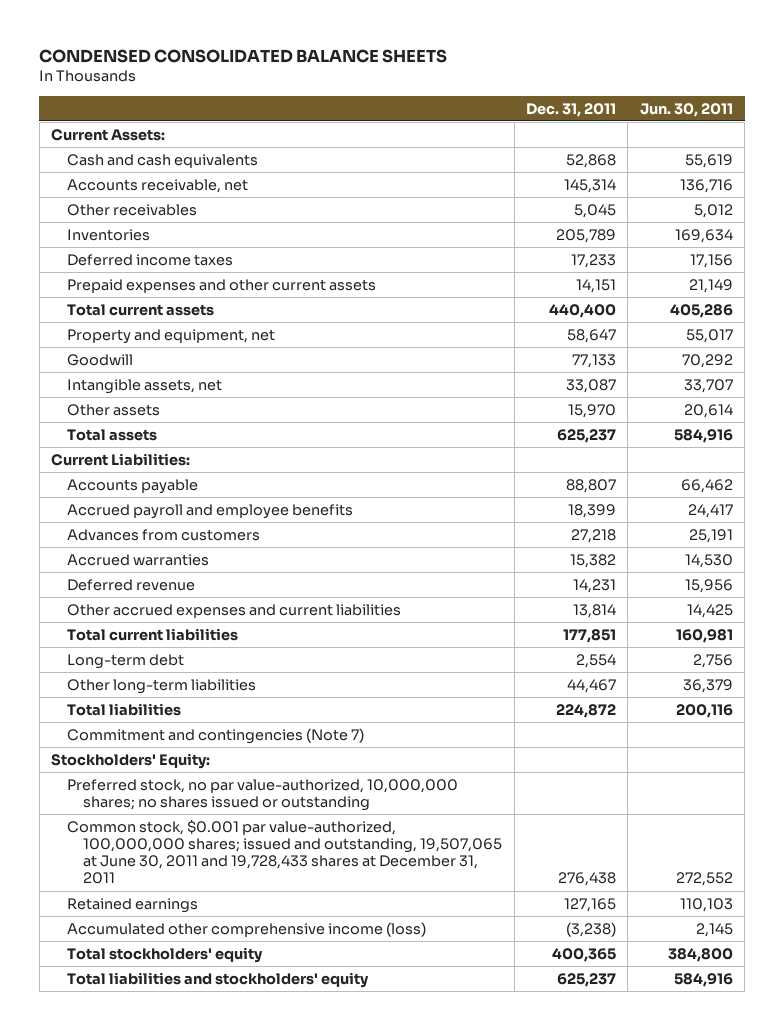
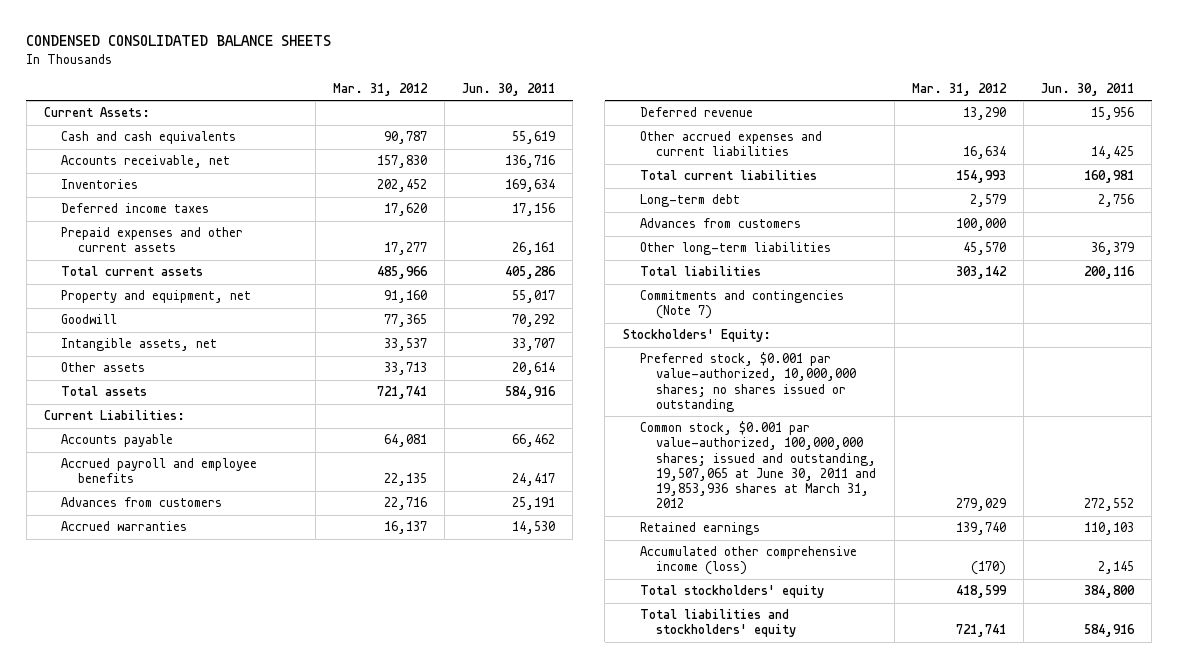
- | Dec. 31, 2011 | Jun. 30, 2011
+ | Mar. 31, 2012 | Jun. 30, 2011
- Other receivables | 5,045 | 5,012
- Prepaid expenses and other current assets | 14,151 | 21,149
+ Prepaid expenses and other current assets | 17,277 | 26,161
+ Advances from customers | 100,000 |
- Commitment and contingencies (Note 7)
+ Commitments and contingencies (Note 7)
- Preferred stock, no par value-authorized, 10,000,000 shares; no shares issued or outstanding
- Common stock, $0.001 par value-authorized, 100,000,000 shares; issued and outstanding, 19,507,065 at June 30, 2011 and 19,728,433 shares at December 31, 2011 | 276,438 | 272,552
+ Preferred stock, $0.001 par value-authorized, 10,000,000 shares; no shares issued or outstanding
+ Common stock, $0.001 par value-authorized, 100,000,000 shares; issued and outstanding, 19,507,065 at June 30, 2011 and 19,853,936 shares at March 31, 2012 | 279,029 | 272,552

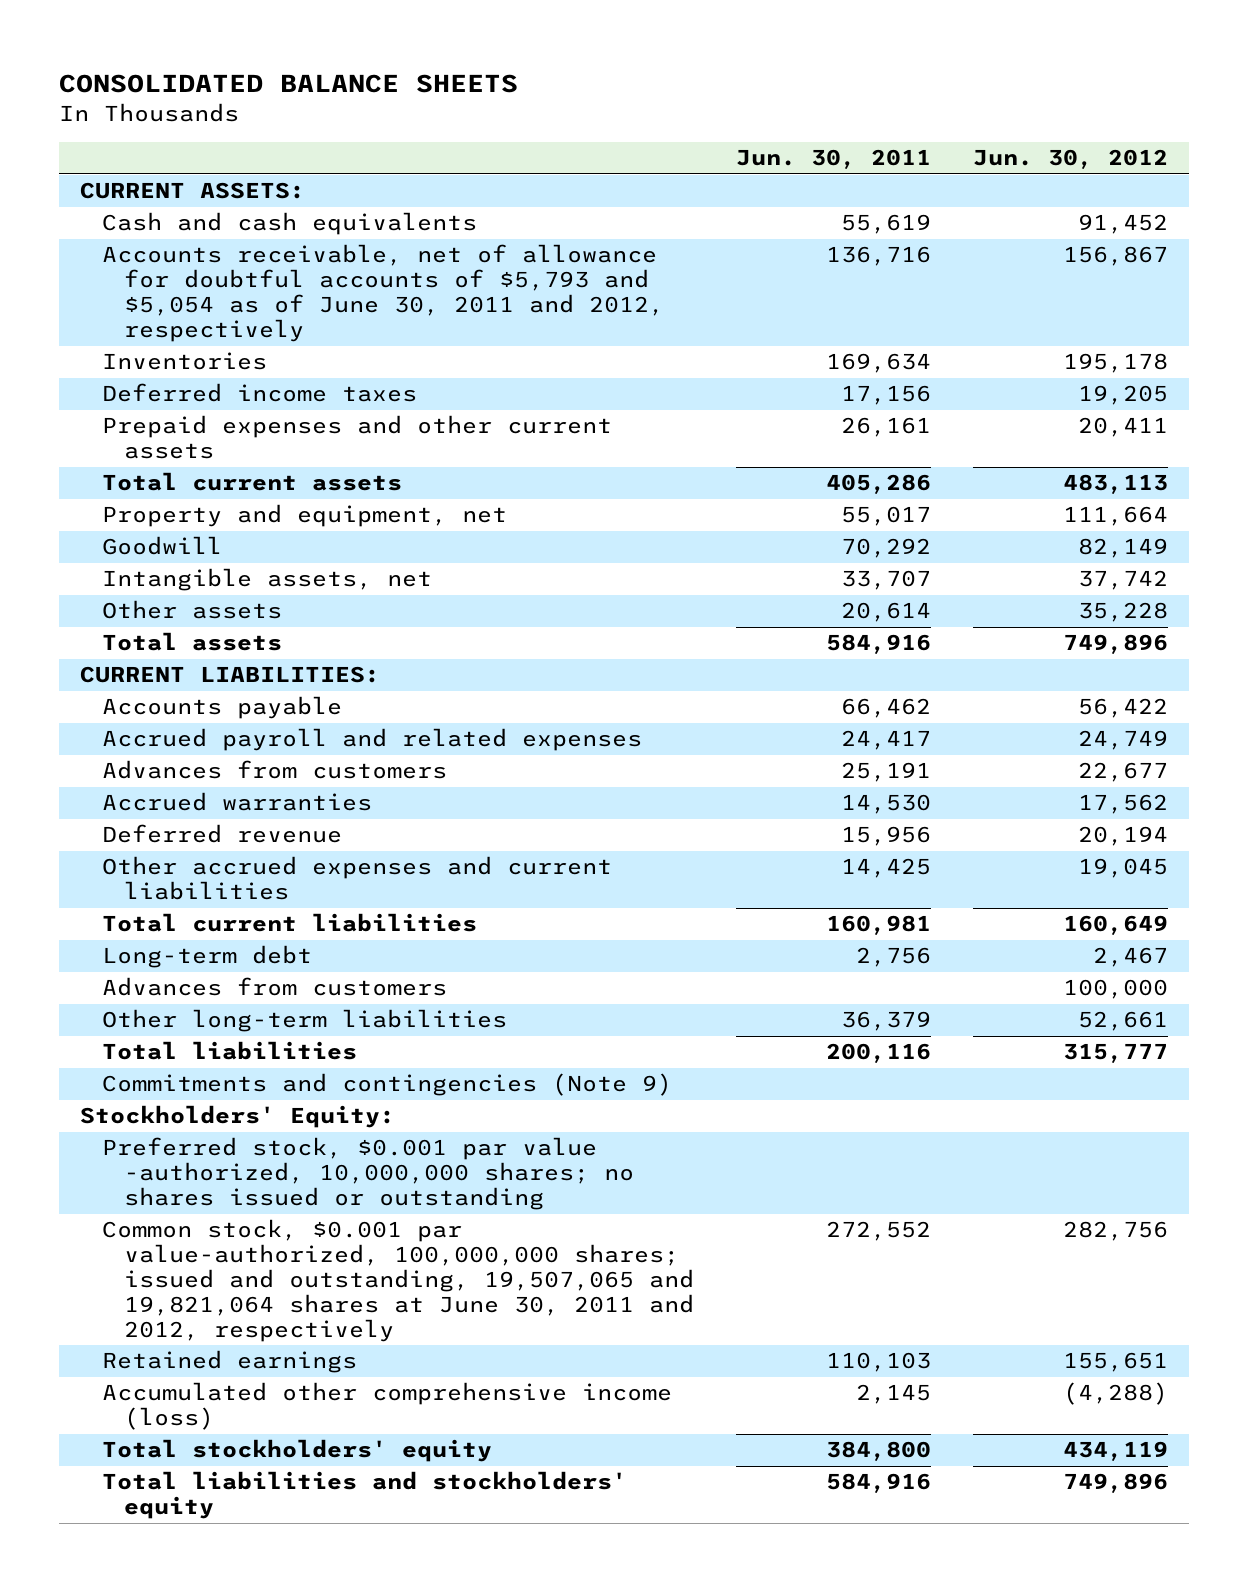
- CONDENSED CONSOLIDATED BALANCE SHEETS
+ CONSOLIDATED BALANCE SHEETS
- | Mar. 31, 2012 | Jun. 30, 2011
+ | Jun. 30, 2011 | Jun. 30, 2012
- Current Assets:
+ CURRENT ASSETS:
- Accounts receivable, net | 157,830 | 136,716
+ Accounts receivable, net of allowance for doubtful accounts of $5,793 and $5,054 as of June 30, 2011 and 2012, respectively | 136,716 | 156,867
- Current Liabilities:
+ CURRENT LIABILITIES:
- Accrued payroll and employee benefits | 22,135 | 24,417
+ Accrued payroll and related expenses | 24,417 | 24,749
- Commitments and contingencies (Note 7)
+ Commitments and contingencies (Note 9)
- Preferred stock, $0.001 par value-authorized, 10,000,000 shares; no shares issued or outstanding
- Common stock, $0.001 par value-authorized, 100,000,000 shares; issued and outstanding, 19,507,065 at June 30, 2011 and 19,853,936 shares at March 31, 2012 | 279,029 | 272,552
+ Preferred stock, $0.001 par value -authorized, 10,000,000 shares; no shares issued or outstanding
+ Common stock, $0.001 par value-authorized, 100,000,000 shares; issued and outstanding, 19,507,065 and 19,821,064 shares at June 30, 2011 and 2012, respectively | 272,552 | 282,756

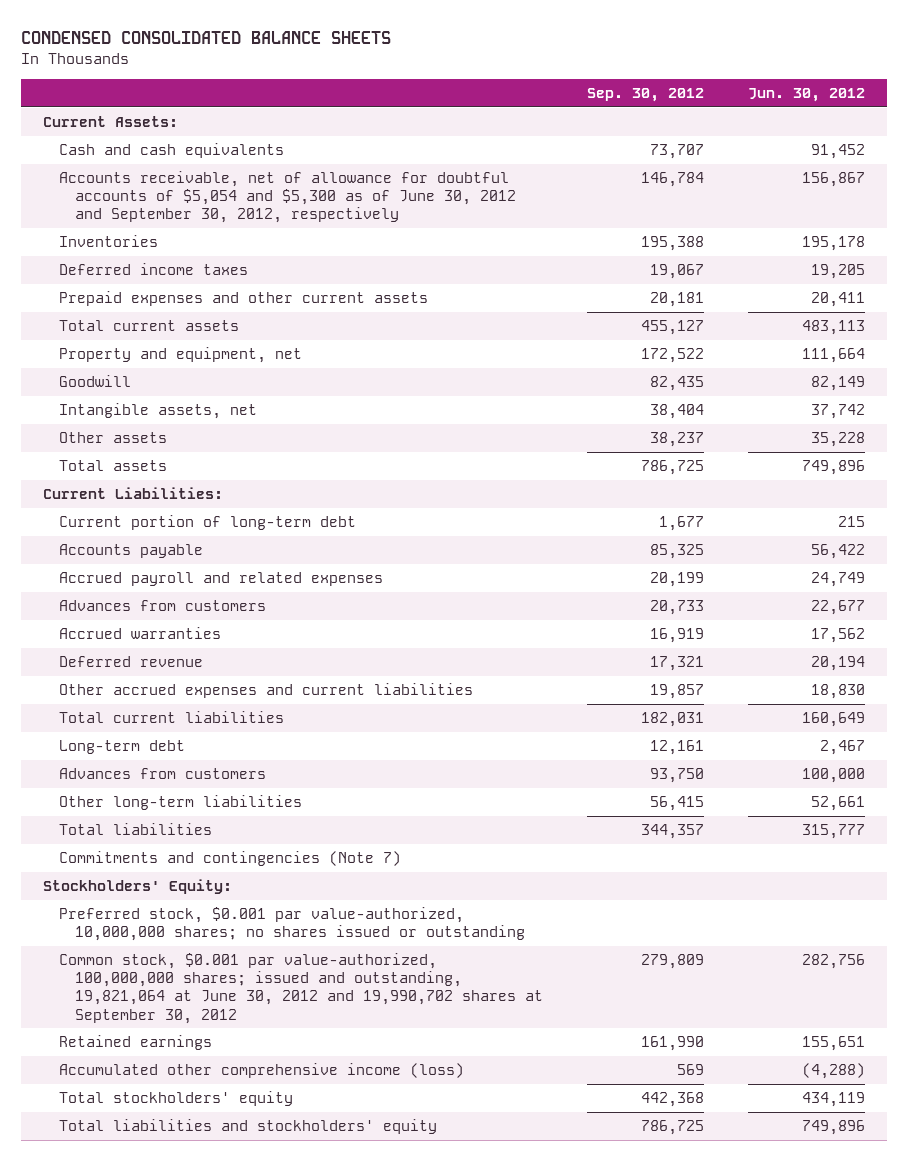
- CONSOLIDATED BALANCE SHEETS
+ CONDENSED CONSOLIDATED BALANCE SHEETS
- | Jun. 30, 2011 | Jun. 30, 2012
+ | Sep. 30, 2012 | Jun. 30, 2012
- CURRENT ASSETS:
+ Current Assets:
- Accounts receivable, net of allowance for doubtful accounts of $5,793 and $5,054 as of June 30, 2011 and 2012, respectively | 136,716 | 156,867
+ Accounts receivable, net of allowance for doubtful accounts of $5,054 and $5,300 as of June 30, 2012 and September 30, 2012, respectively | 146,784 | 156,867
- CURRENT LIABILITIES:
+ Current Liabilities:
+ Current portion of long-term debt | 1,677 | 215
- Other accrued expenses and current liabilities | 14,425 | 19,045
+ Other accrued expenses and current liabilities | 19,857 | 18,830
- Commitments and contingencies (Note 9)
+ Commitments and contingencies (Note 7)
- Preferred stock, $0.001 par value -authorized, 10,000,000 shares; no shares issued or outstanding
- Common stock, $0.001 par value-authorized, 100,000,000 shares; issued and outstanding, 19,507,065 and 19,821,064 shares at June 30, 2011 and 2012, respectively | 272,552 | 282,756
+ Preferred stock, $0.001 par value-authorized, 10,000,000 shares; no shares issued or outstanding
+ Common stock, $0.001 par value-authorized, 100,000,000 shares; issued and outstanding, 19,821,064 at June 30, 2012 and 19,990,702 shares at September 30, 2012 | 279,809 | 282,756

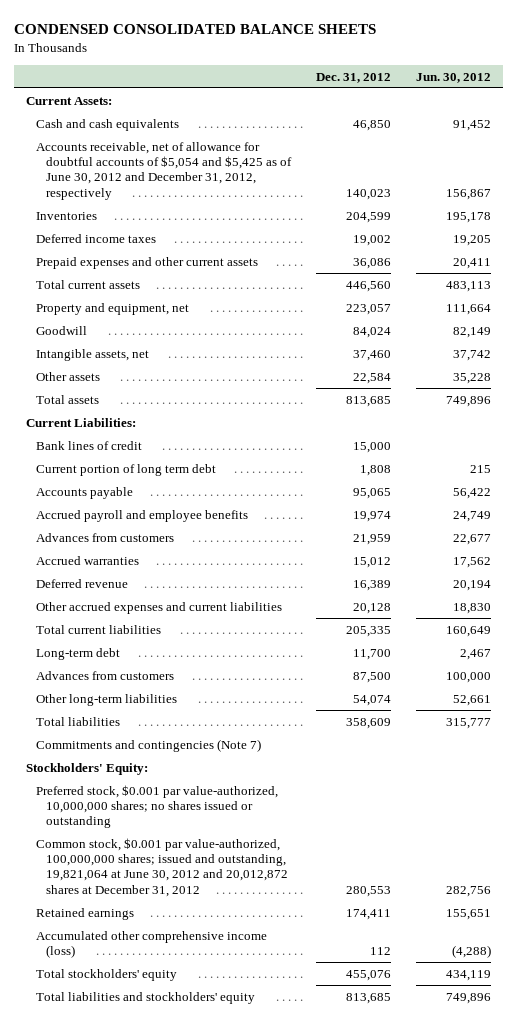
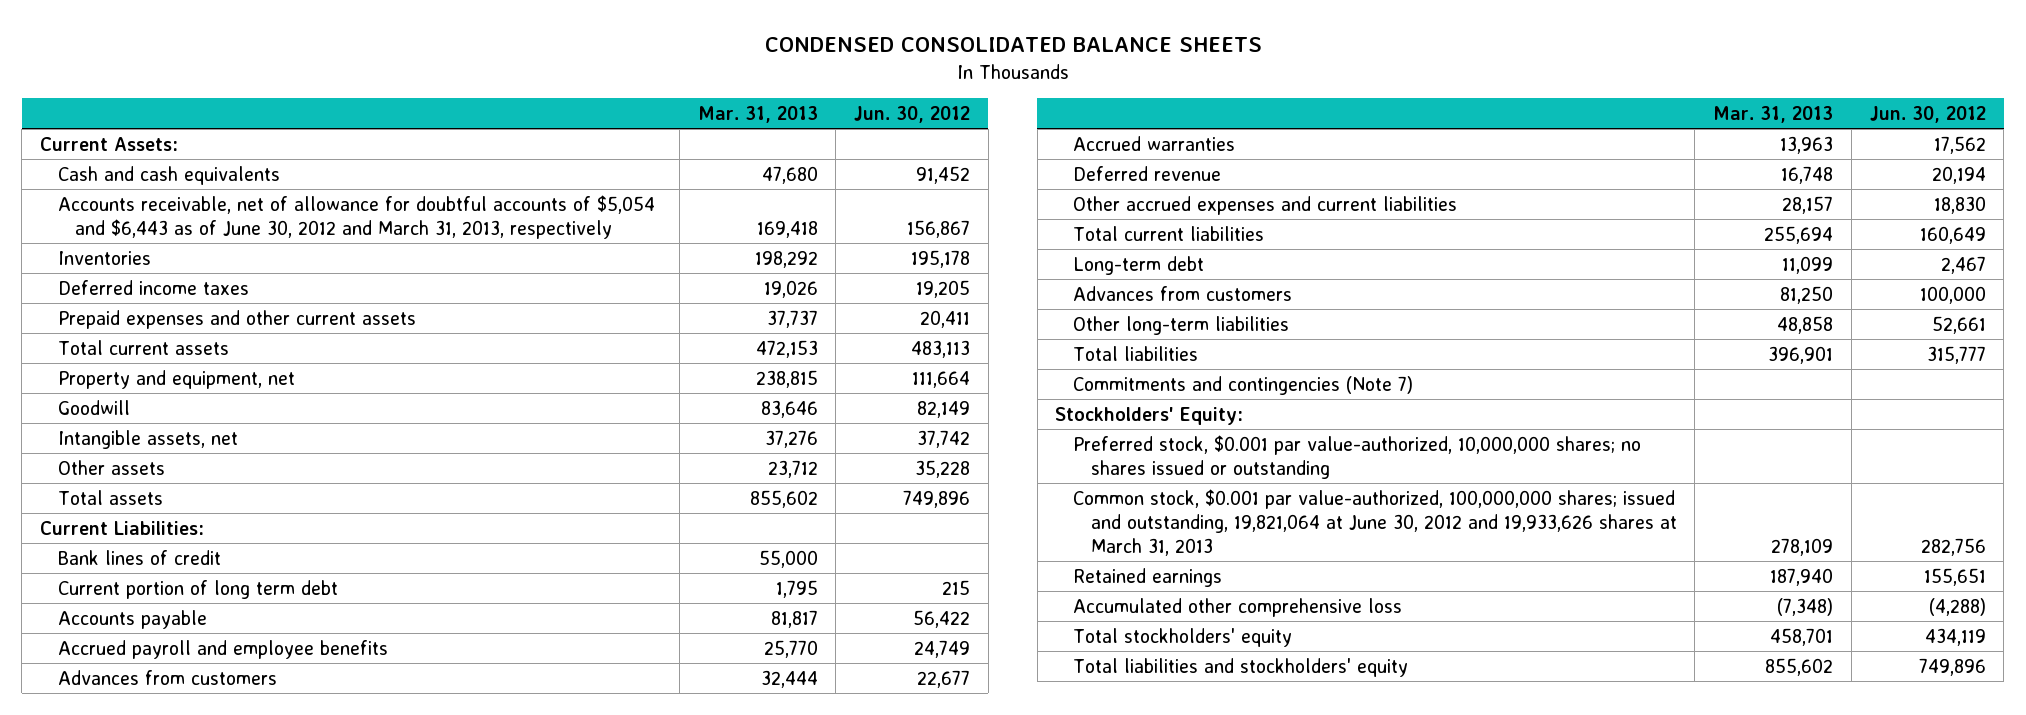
- | Dec. 31, 2012 | Jun. 30, 2012
+ | Mar. 31, 2013 | Jun. 30, 2012
- Accounts receivable, net of allowance for doubtful accounts of $5,054 and $5,425 as of June 30, 2012 and December 31, 2012, respectively | 140,023 | 156,867
+ Accounts receivable, net of allowance for doubtful accounts of $5,054 and $6,443 as of June 30, 2012 and March 31, 2013, respectively | 169,418 | 156,867
- Common stock, $0.001 par value-authorized, 100,000,000 shares; issued and outstanding, 19,821,064 at June 30, 2012 and 20,012,872 shares at December 31, 2012 | 280,553 | 282,756
+ Common stock, $0.001 par value-authorized, 100,000,000 shares; issued and outstanding, 19,821,064 at June 30, 2012 and 19,933,626 shares at March 31, 2013 | 278,109 | 282,756
- Accumulated other comprehensive income (loss) | 112 | (4,288)
+ Accumulated other comprehensive loss | (7,348) | (4,288)

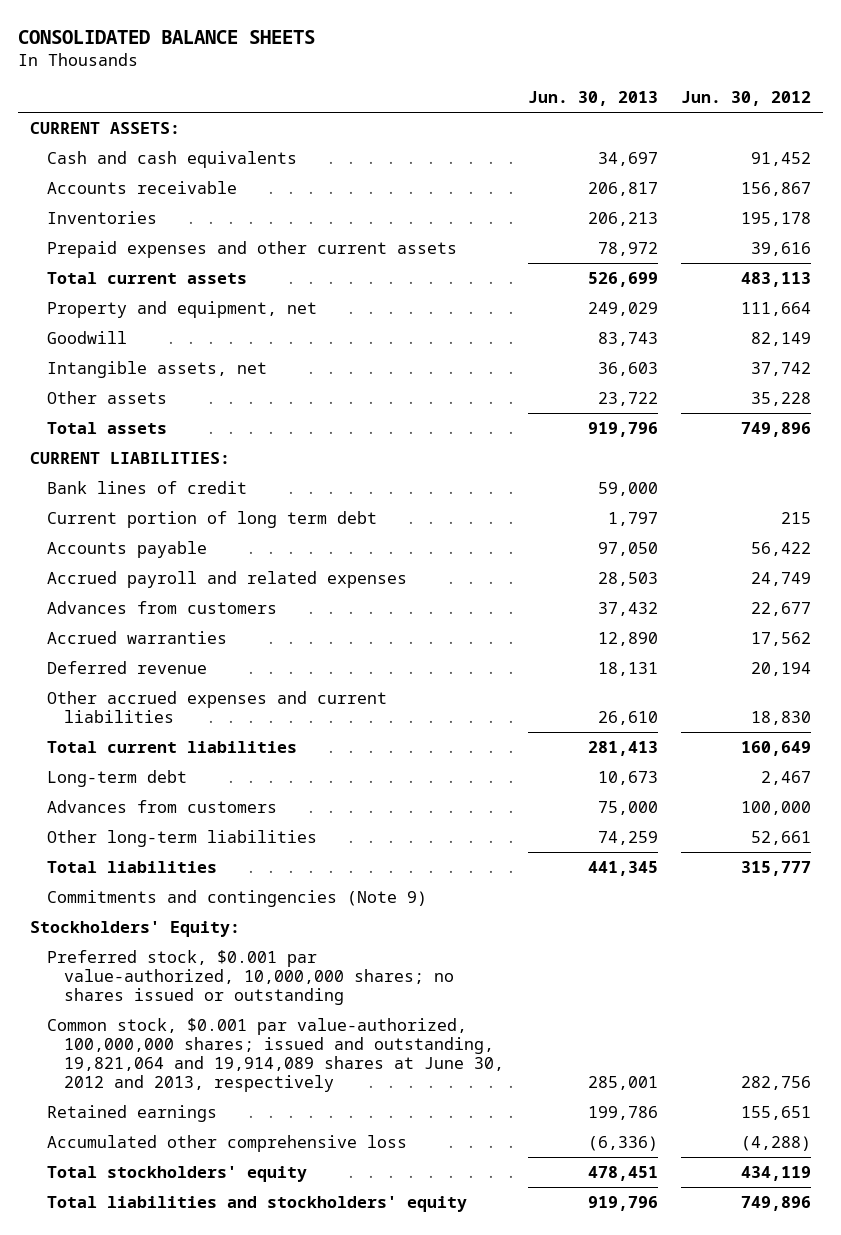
- CONDENSED CONSOLIDATED BALANCE SHEETS
+ CONSOLIDATED BALANCE SHEETS
- | Mar. 31, 2013 | Jun. 30, 2012
+ | Jun. 30, 2013 | Jun. 30, 2012
- Current Assets:
+ CURRENT ASSETS:
- Accounts receivable, net of allowance for doubtful accounts of $5,054 and $6,443 as of June 30, 2012 and March 31, 2013, respectively | 169,418 | 156,867
+ Accounts receivable | 206,817 | 156,867
- Deferred income taxes | 19,026 | 19,205
- Prepaid expenses and other current assets | 37,737 | 20,411
+ Prepaid expenses and other current assets | 78,972 | 39,616
- Current Liabilities:
+ CURRENT LIABILITIES:
- Accrued payroll and employee benefits | 25,770 | 24,749
+ Accrued payroll and related expenses | 28,503 | 24,749
- Commitments and contingencies (Note 7)
+ Commitments and contingencies (Note 9)
- Common stock, $0.001 par value-authorized, 100,000,000 shares; issued and outstanding, 19,821,064 at June 30, 2012 and 19,933,626 shares at March 31, 2013 | 278,109 | 282,756
+ Common stock, $0.001 par value-authorized, 100,000,000 shares; issued and outstanding, 19,821,064 and 19,914,089 shares at June 30, 2012 and 2013, respectively | 285,001 | 282,756

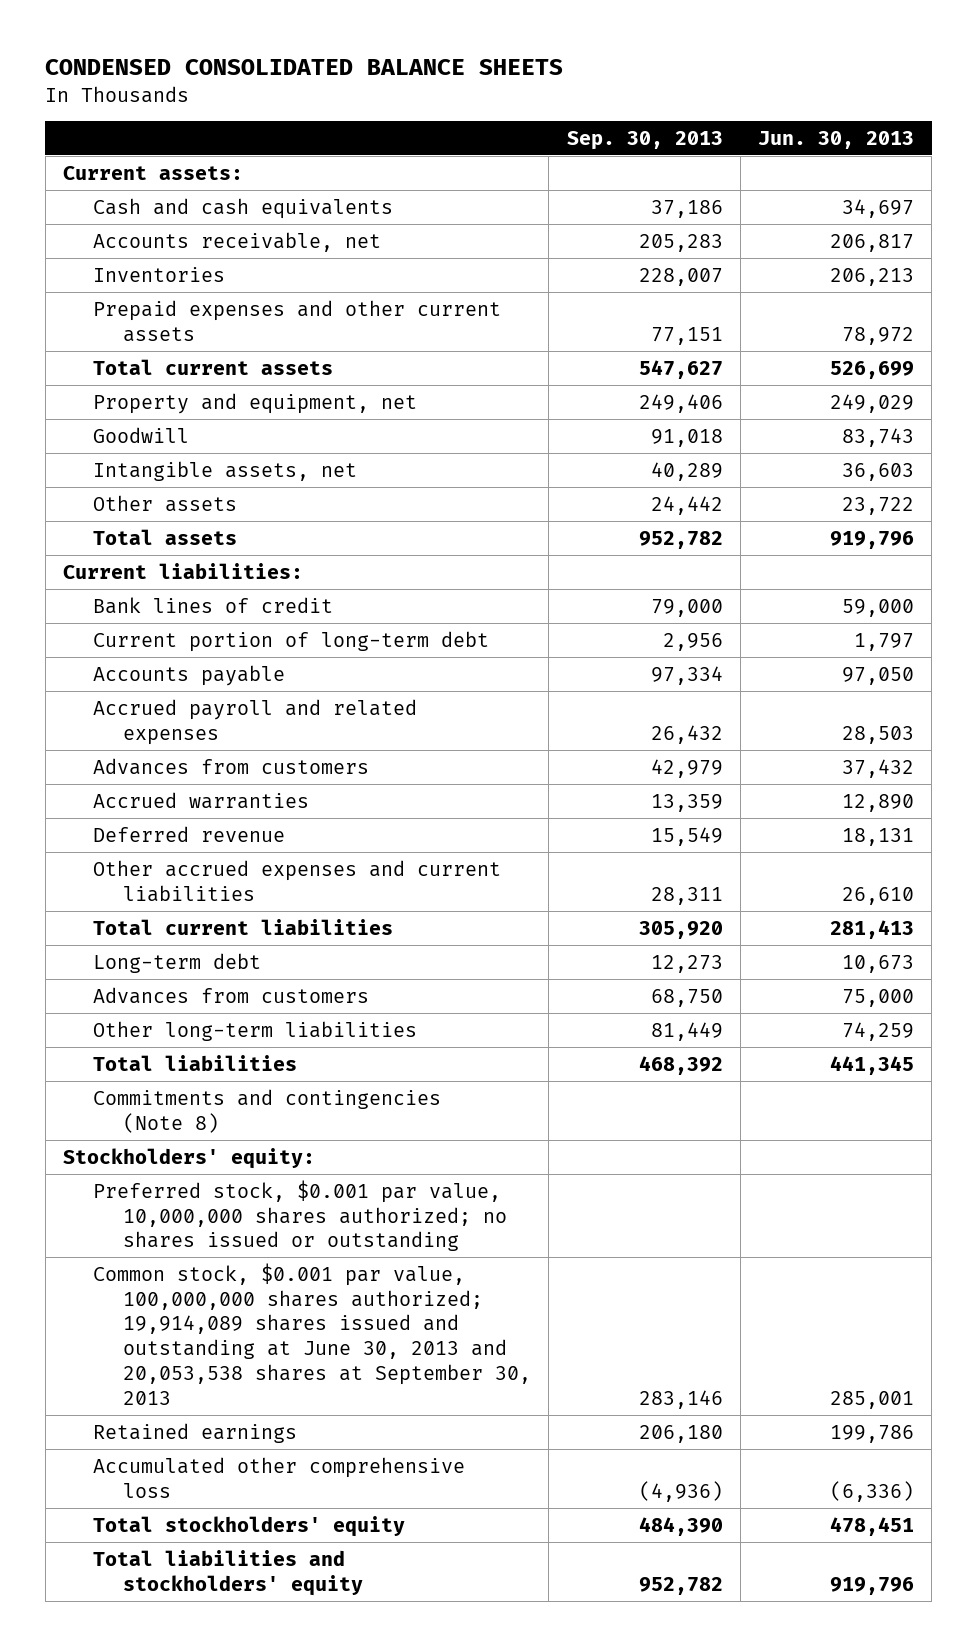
- CONSOLIDATED BALANCE SHEETS
+ CONDENSED CONSOLIDATED BALANCE SHEETS
- | Jun. 30, 2013 | Jun. 30, 2012
+ | Sep. 30, 2013 | Jun. 30, 2013
- CURRENT ASSETS:
+ Current assets:
- Accounts receivable | 206,817 | 156,867
+ Accounts receivable, net | 205,283 | 206,817
- CURRENT LIABILITIES:
+ Current liabilities:
- Current portion of long term debt | 1,797 | 215
+ Current portion of long-term debt | 2,956 | 1,797
- Commitments and contingencies (Note 9)
- Stockholders' Equity:
- Preferred stock, $0.001 par value-authorized, 10,000,000 shares; no shares issued or outstanding
- Common stock, $0.001 par value-authorized, 100,000,000 shares; issued and outstanding, 19,821,064 and 19,914,089 shares at June 30, 2012 and 2013, respectively | 285,001 | 282,756
+ Commitments and contingencies (Note 8)
+ Stockholders' equity:
+ Preferred stock, $0.001 par value, 10,000,000 shares authorized; no shares issued or outstanding
+ Common stock, $0.001 par value, 100,000,000 shares authorized; 19,914,089 shares issued and outstanding at June 30, 2013 and 20,053,538 shares at September 30, 2013 | 283,146 | 285,001

